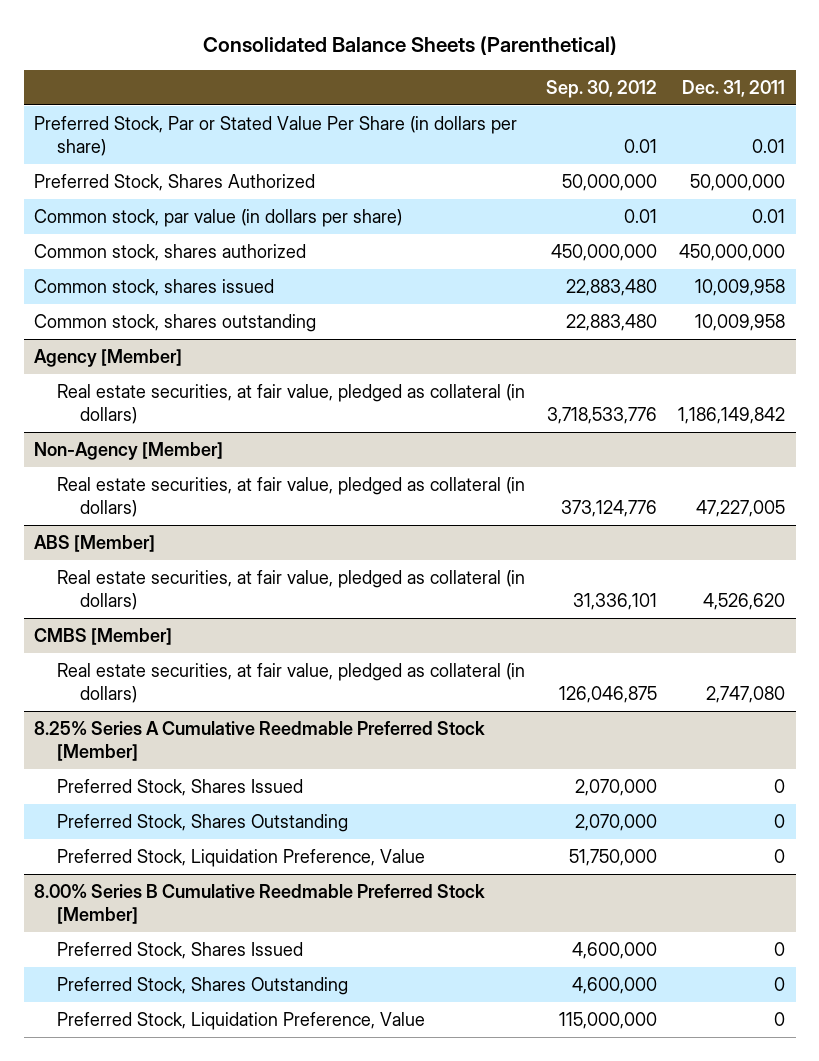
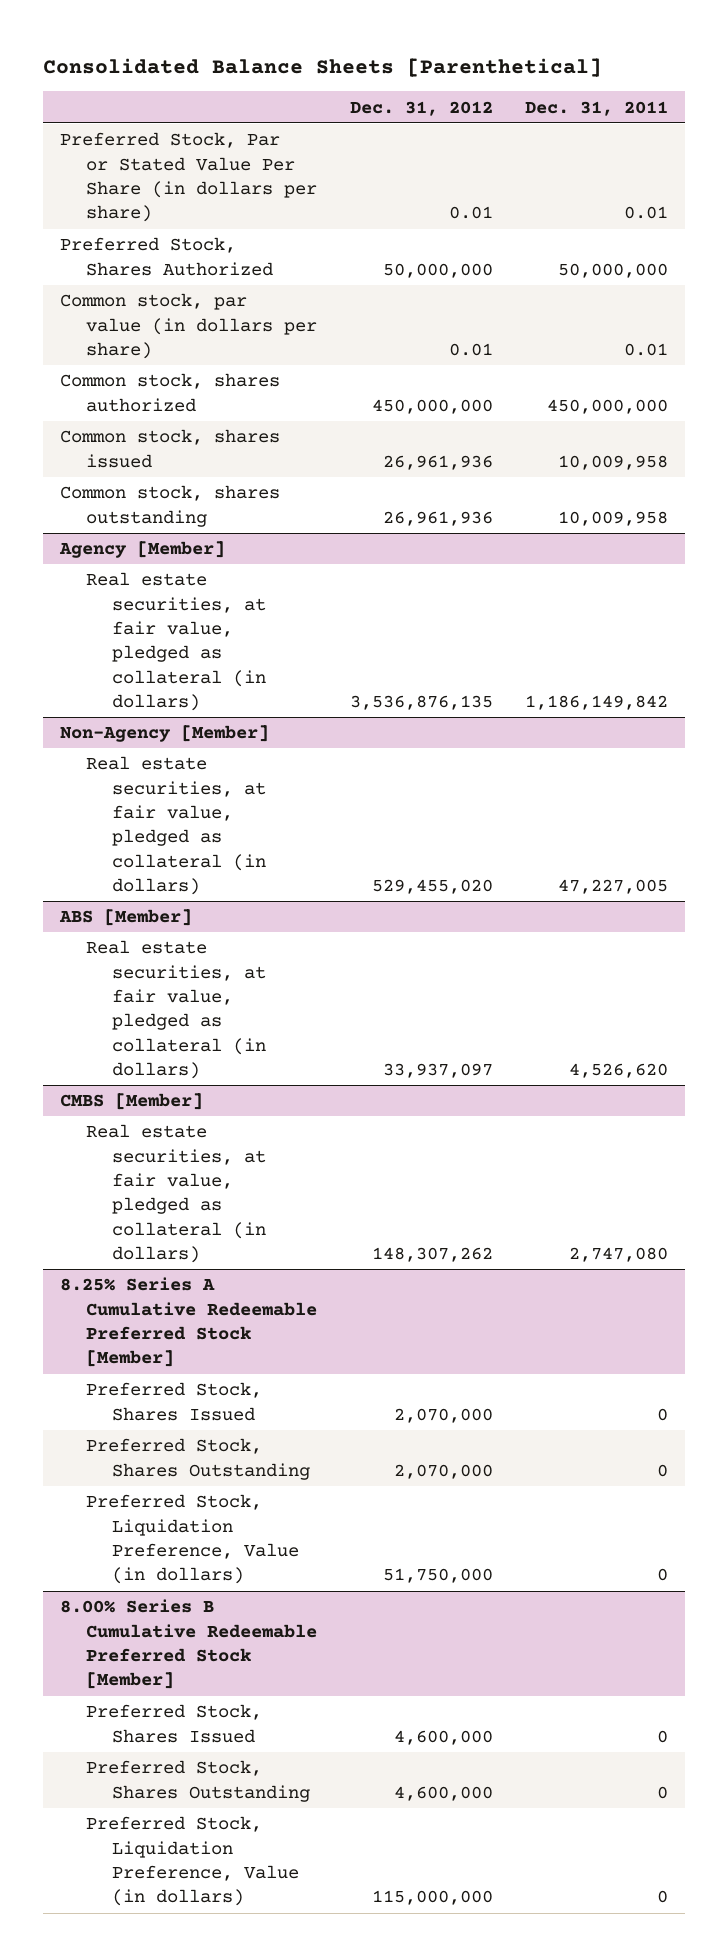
- Consolidated Balance Sheets (Parenthetical)
+ Consolidated Balance Sheets [Parenthetical]
- | Sep. 30, 2012 | Dec. 31, 2011
+ | Dec. 31, 2012 | Dec. 31, 2011
- 8.25% Series A Cumulative Reedmable Preferred Stock [Member]
+ 8.25% Series A Cumulative Redeemable Preferred Stock [Member]
- Preferred Stock, Liquidation Preference, Value | 51,750,000 | 0
- 8.00% Series B Cumulative Reedmable Preferred Stock [Member]
+ Preferred Stock, Liquidation Preference, Value (in dollars) | 51,750,000 | 0
+ 8.00% Series B Cumulative Redeemable Preferred Stock [Member]
- Preferred Stock, Liquidation Preference, Value | 115,000,000 | 0
+ Preferred Stock, Liquidation Preference, Value (in dollars) | 115,000,000 | 0

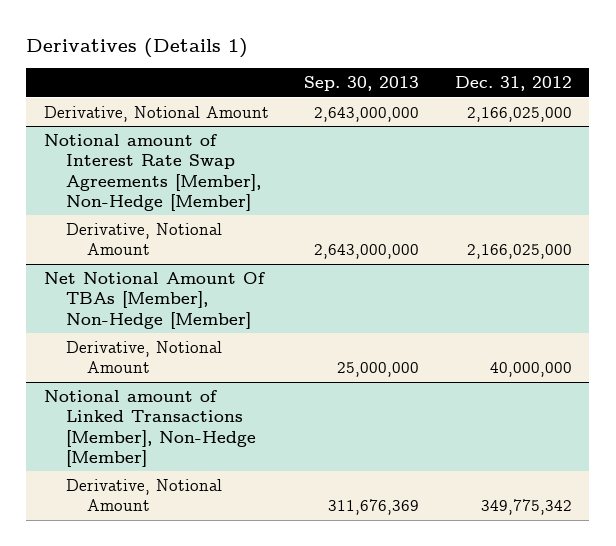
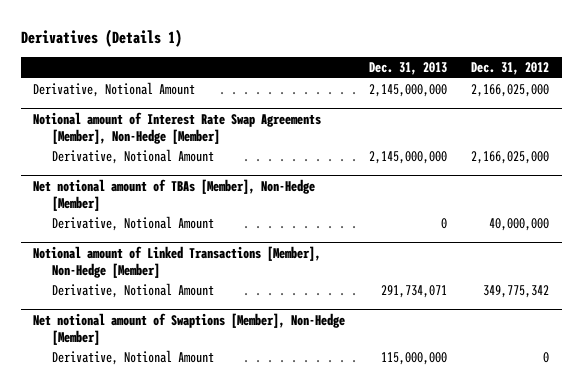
- | Sep. 30, 2013 | Dec. 31, 2012
+ | Dec. 31, 2013 | Dec. 31, 2012
- Net Notional Amount Of TBAs [Member], Non-Hedge [Member]
+ Net notional amount of TBAs [Member], Non-Hedge [Member]
+ Net notional amount of Swaptions [Member], Non-Hedge [Member]
+ Derivative, Notional Amount | 115,000,000 | 0

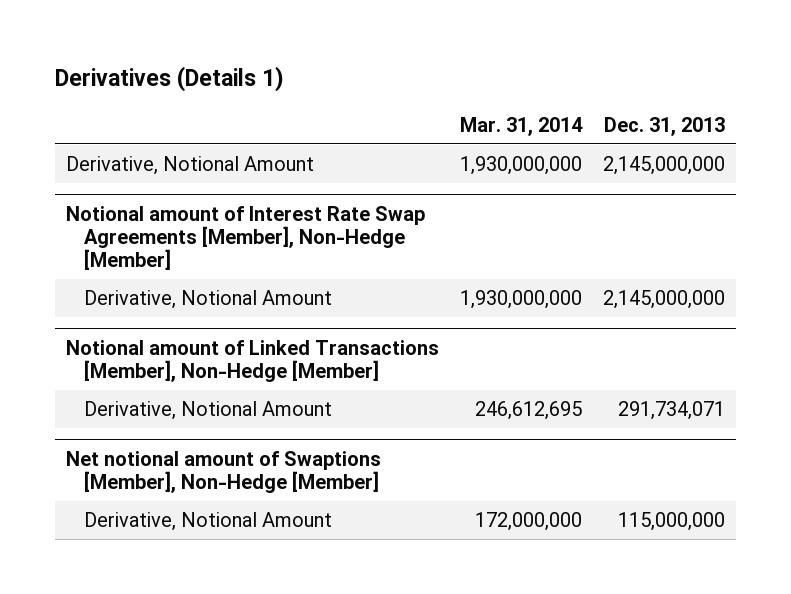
- | Dec. 31, 2013 | Dec. 31, 2012
+ | Mar. 31, 2014 | Dec. 31, 2013
- Net notional amount of TBAs [Member], Non-Hedge [Member]
- Derivative, Notional Amount | 0 | 40,000,000

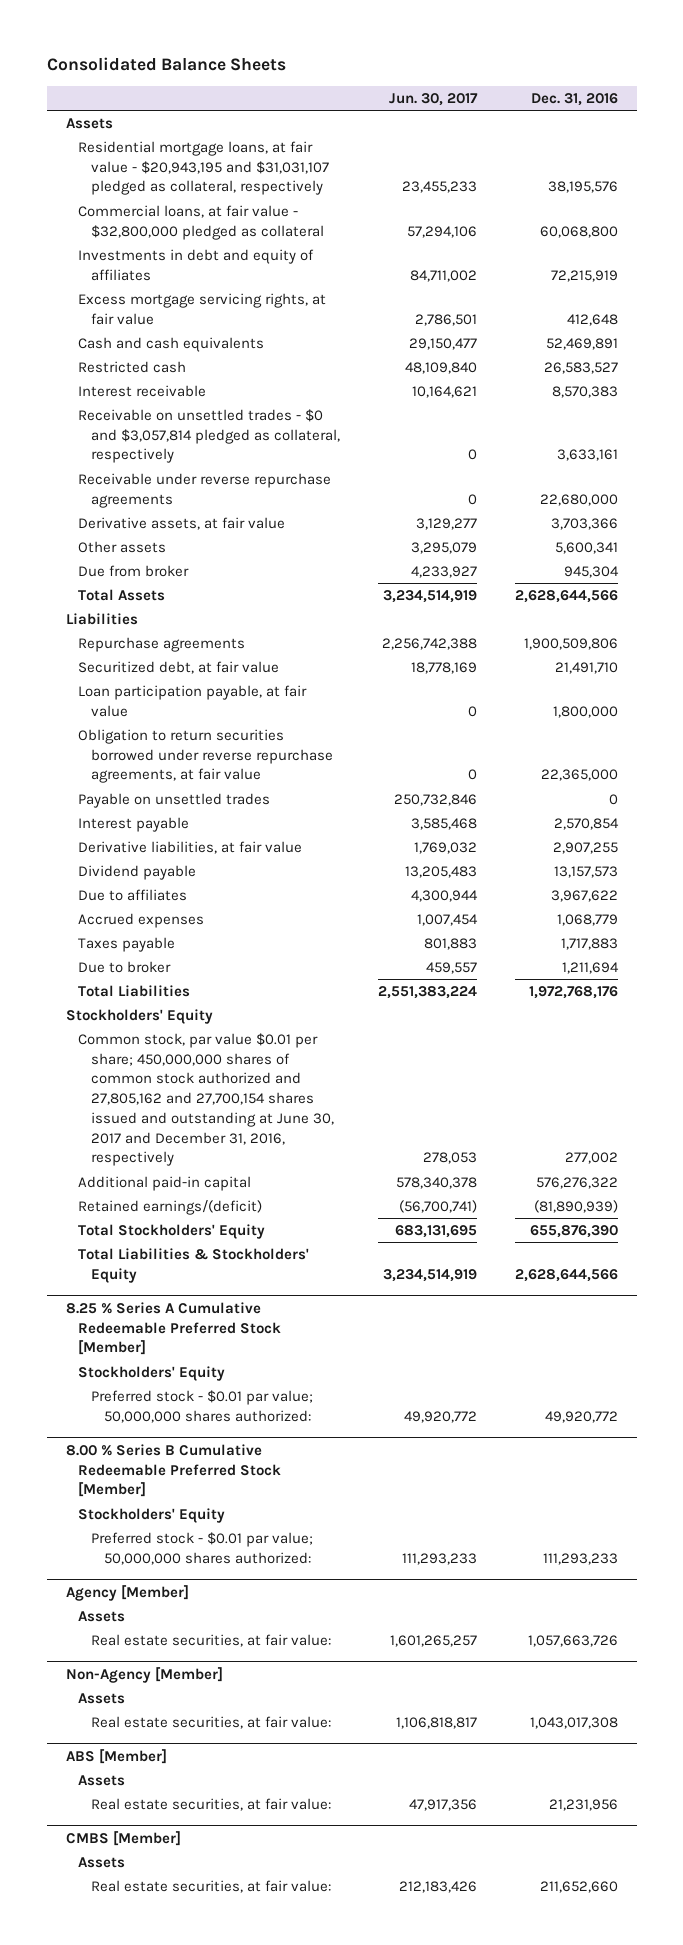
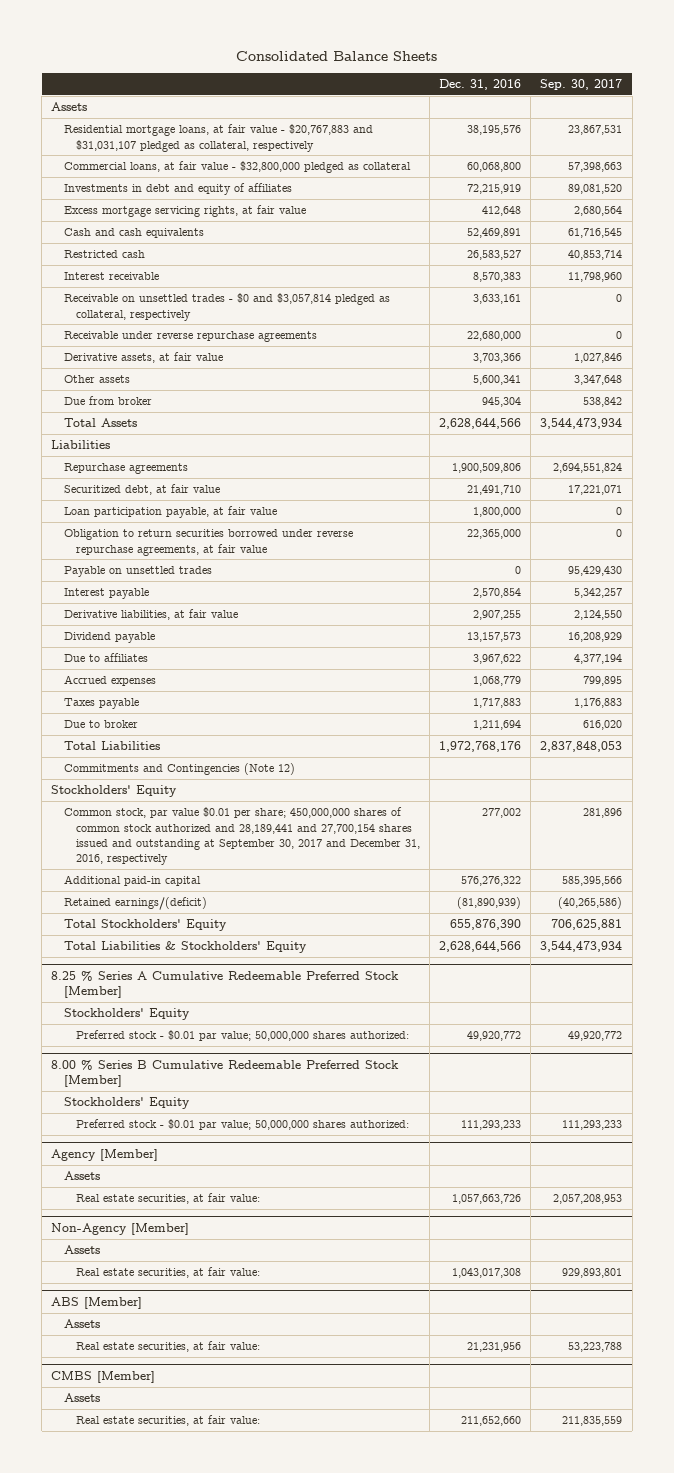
- | Jun. 30, 2017 | Dec. 31, 2016
+ | Dec. 31, 2016 | Sep. 30, 2017
- Residential mortgage loans, at fair value - $20,943,195 and $31,031,107 pledged as collateral, respectively | 23,455,233 | 38,195,576
+ Residential mortgage loans, at fair value - $20,767,883 and $31,031,107 pledged as collateral, respectively | 38,195,576 | 23,867,531
+ Commitments and Contingencies (Note 12)
- Common stock, par value $0.01 per share; 450,000,000 shares of common stock authorized and 27,805,162 and 27,700,154 shares issued and outstanding at June 30, 2017 and December 31, 2016, respectively | 278,053 | 277,002
+ Common stock, par value $0.01 per share; 450,000,000 shares of common stock authorized and 28,189,441 and 27,700,154 shares issued and outstanding at September 30, 2017 and December 31, 2016, respectively | 277,002 | 281,896

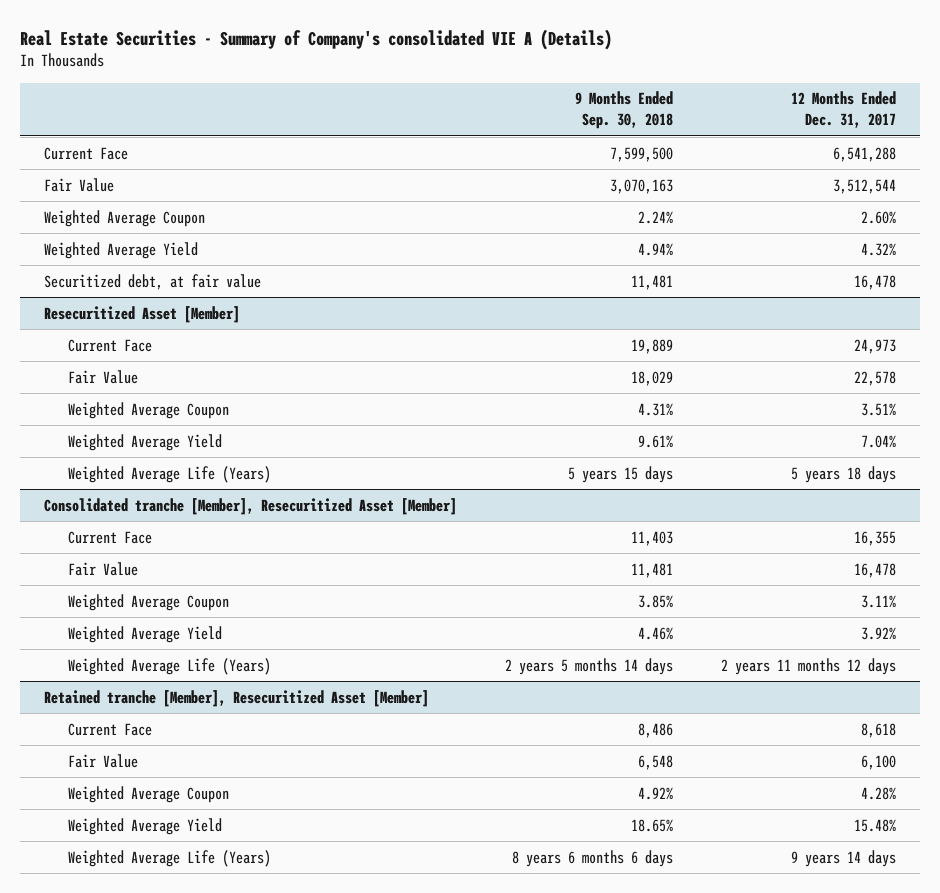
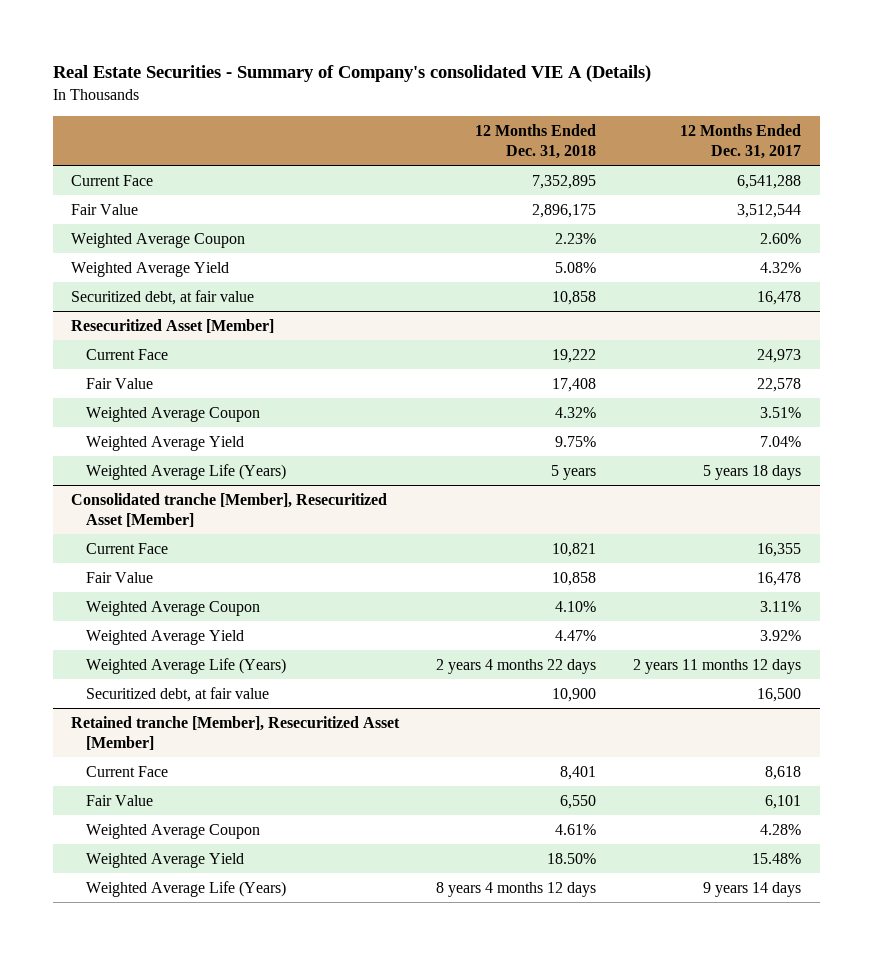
- | 9 Months Ended Sep. 30, 2018 | 12 Months Ended Dec. 31, 2017
+ | 12 Months Ended Dec. 31, 2018 | 12 Months Ended Dec. 31, 2017
@ Consolidated tranche [Member], Resecuritized Asset [Member]
+ Securitized debt, at fair value | 10,900 | 16,500
@ Retained tranche [Member], Resecuritized Asset [Member]
- Fair Value | 6,548 | 6,100
+ Fair Value | 6,550 | 6,101

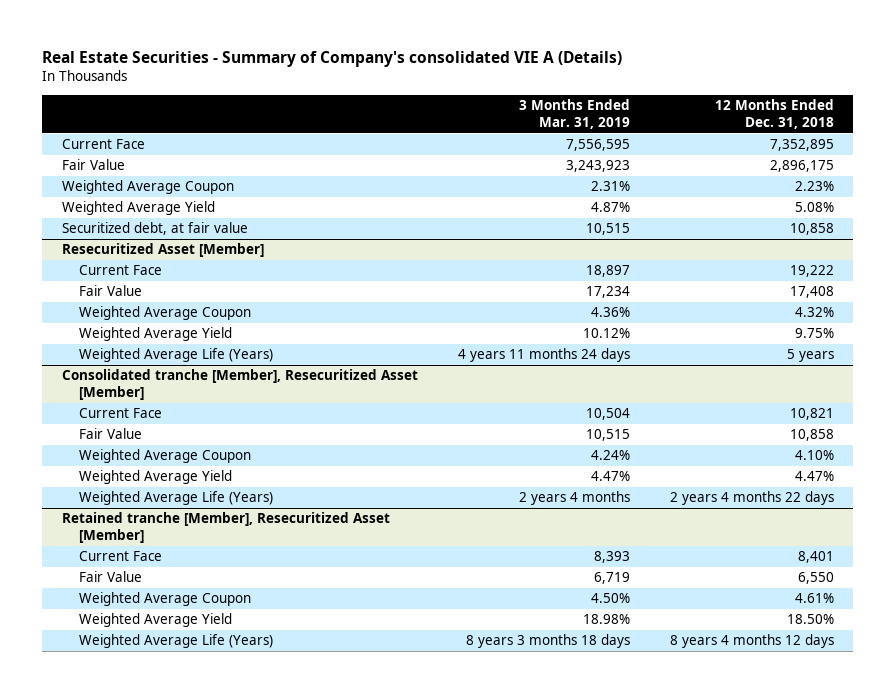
- | 12 Months Ended Dec. 31, 2018 | 12 Months Ended Dec. 31, 2017
+ | 3 Months Ended Mar. 31, 2019 | 12 Months Ended Dec. 31, 2018
@ Consolidated tranche [Member], Resecuritized Asset [Member]
- Securitized debt, at fair value | 10,900 | 16,500

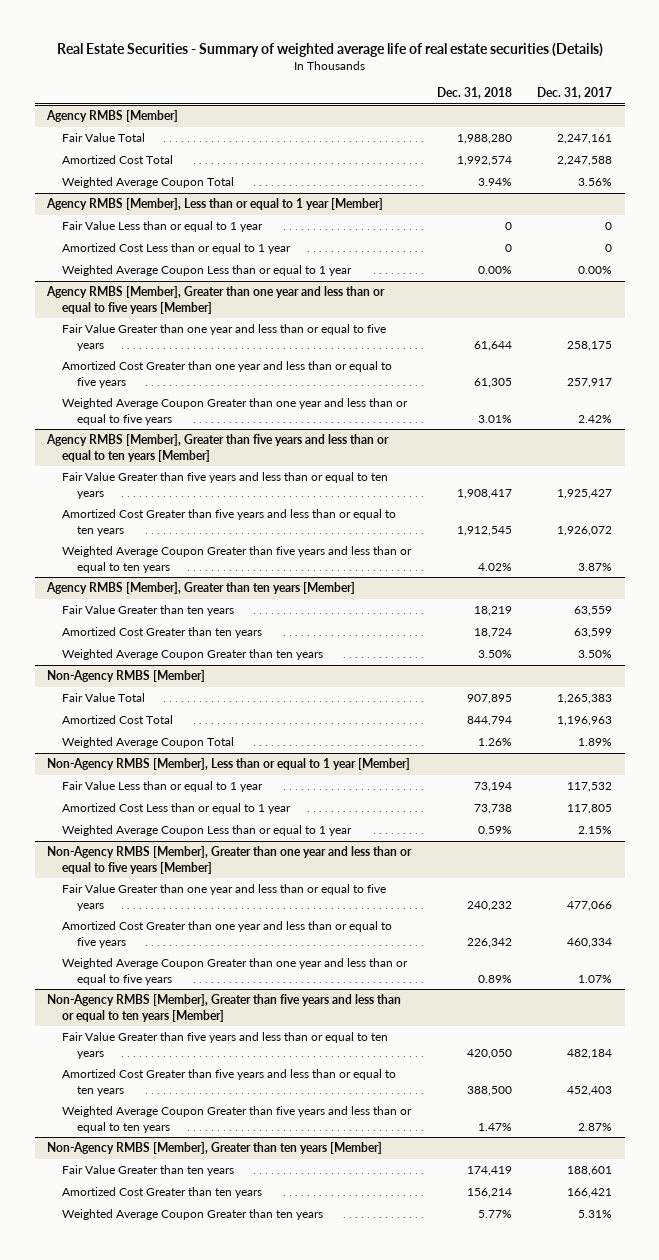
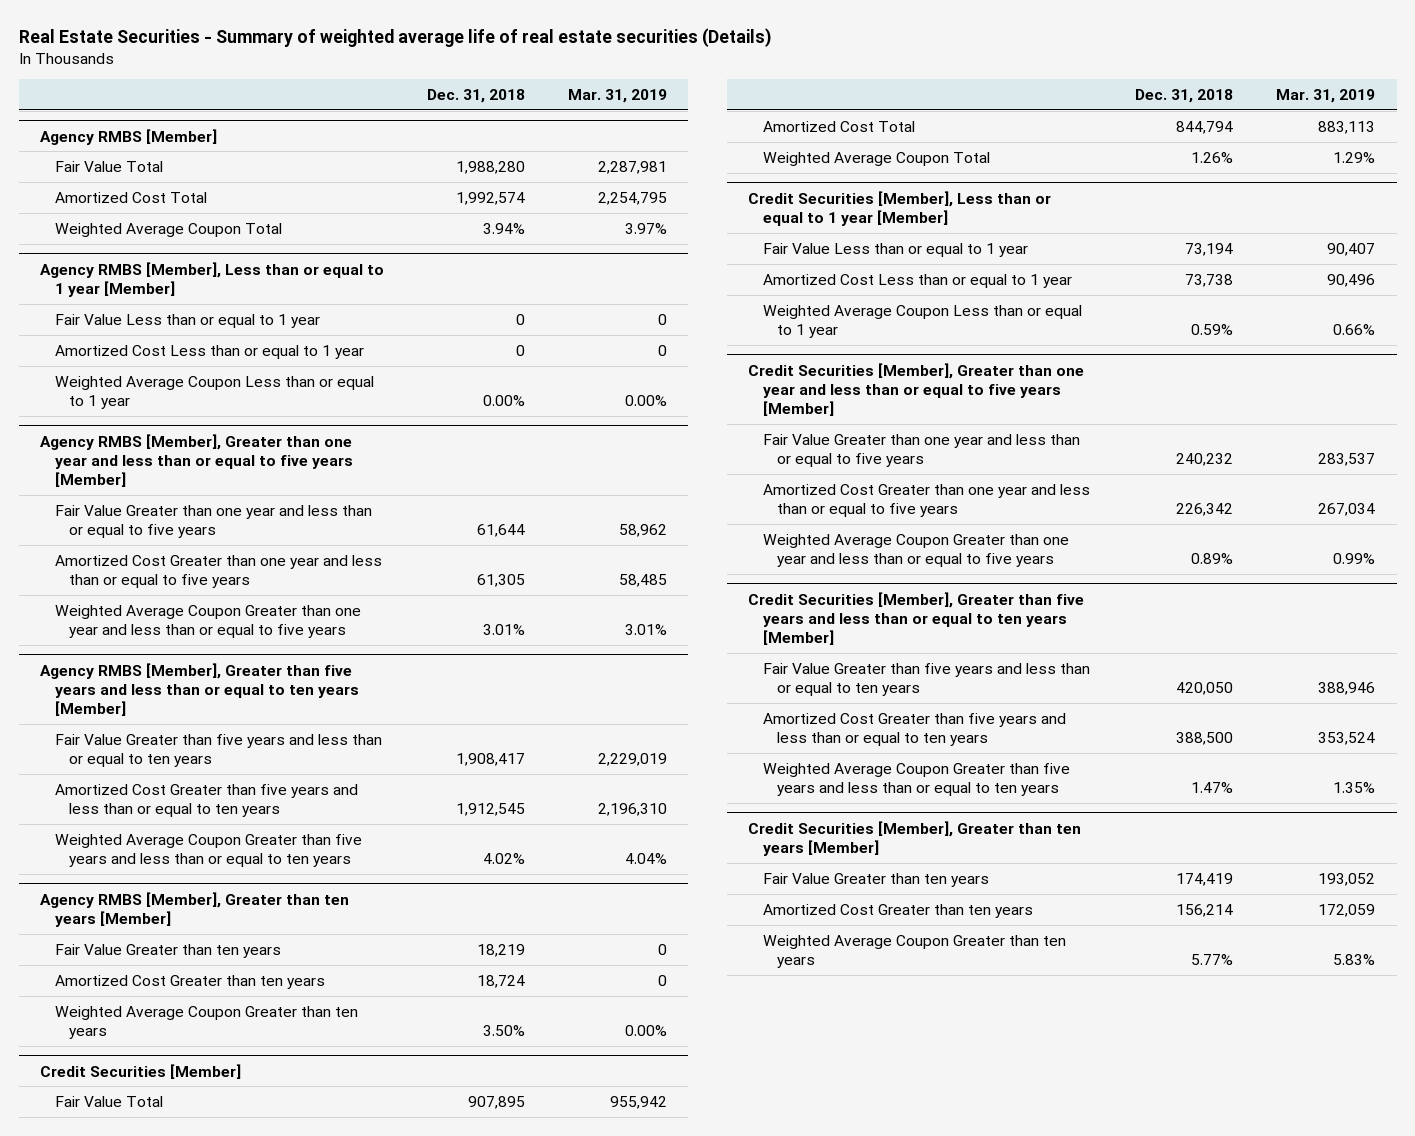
- | Dec. 31, 2018 | Dec. 31, 2017
+ | Dec. 31, 2018 | Mar. 31, 2019
- Non-Agency RMBS [Member]
+ Credit Securities [Member]
- Non-Agency RMBS [Member], Less than or equal to 1 year [Member]
+ Credit Securities [Member], Less than or equal to 1 year [Member]
- Non-Agency RMBS [Member], Greater than one year and less than or equal to five years [Member]
+ Credit Securities [Member], Greater than one year and less than or equal to five years [Member]
- Non-Agency RMBS [Member], Greater than five years and less than or equal to ten years [Member]
+ Credit Securities [Member], Greater than five years and less than or equal to ten years [Member]
- Non-Agency RMBS [Member], Greater than ten years [Member]
+ Credit Securities [Member], Greater than ten years [Member]

